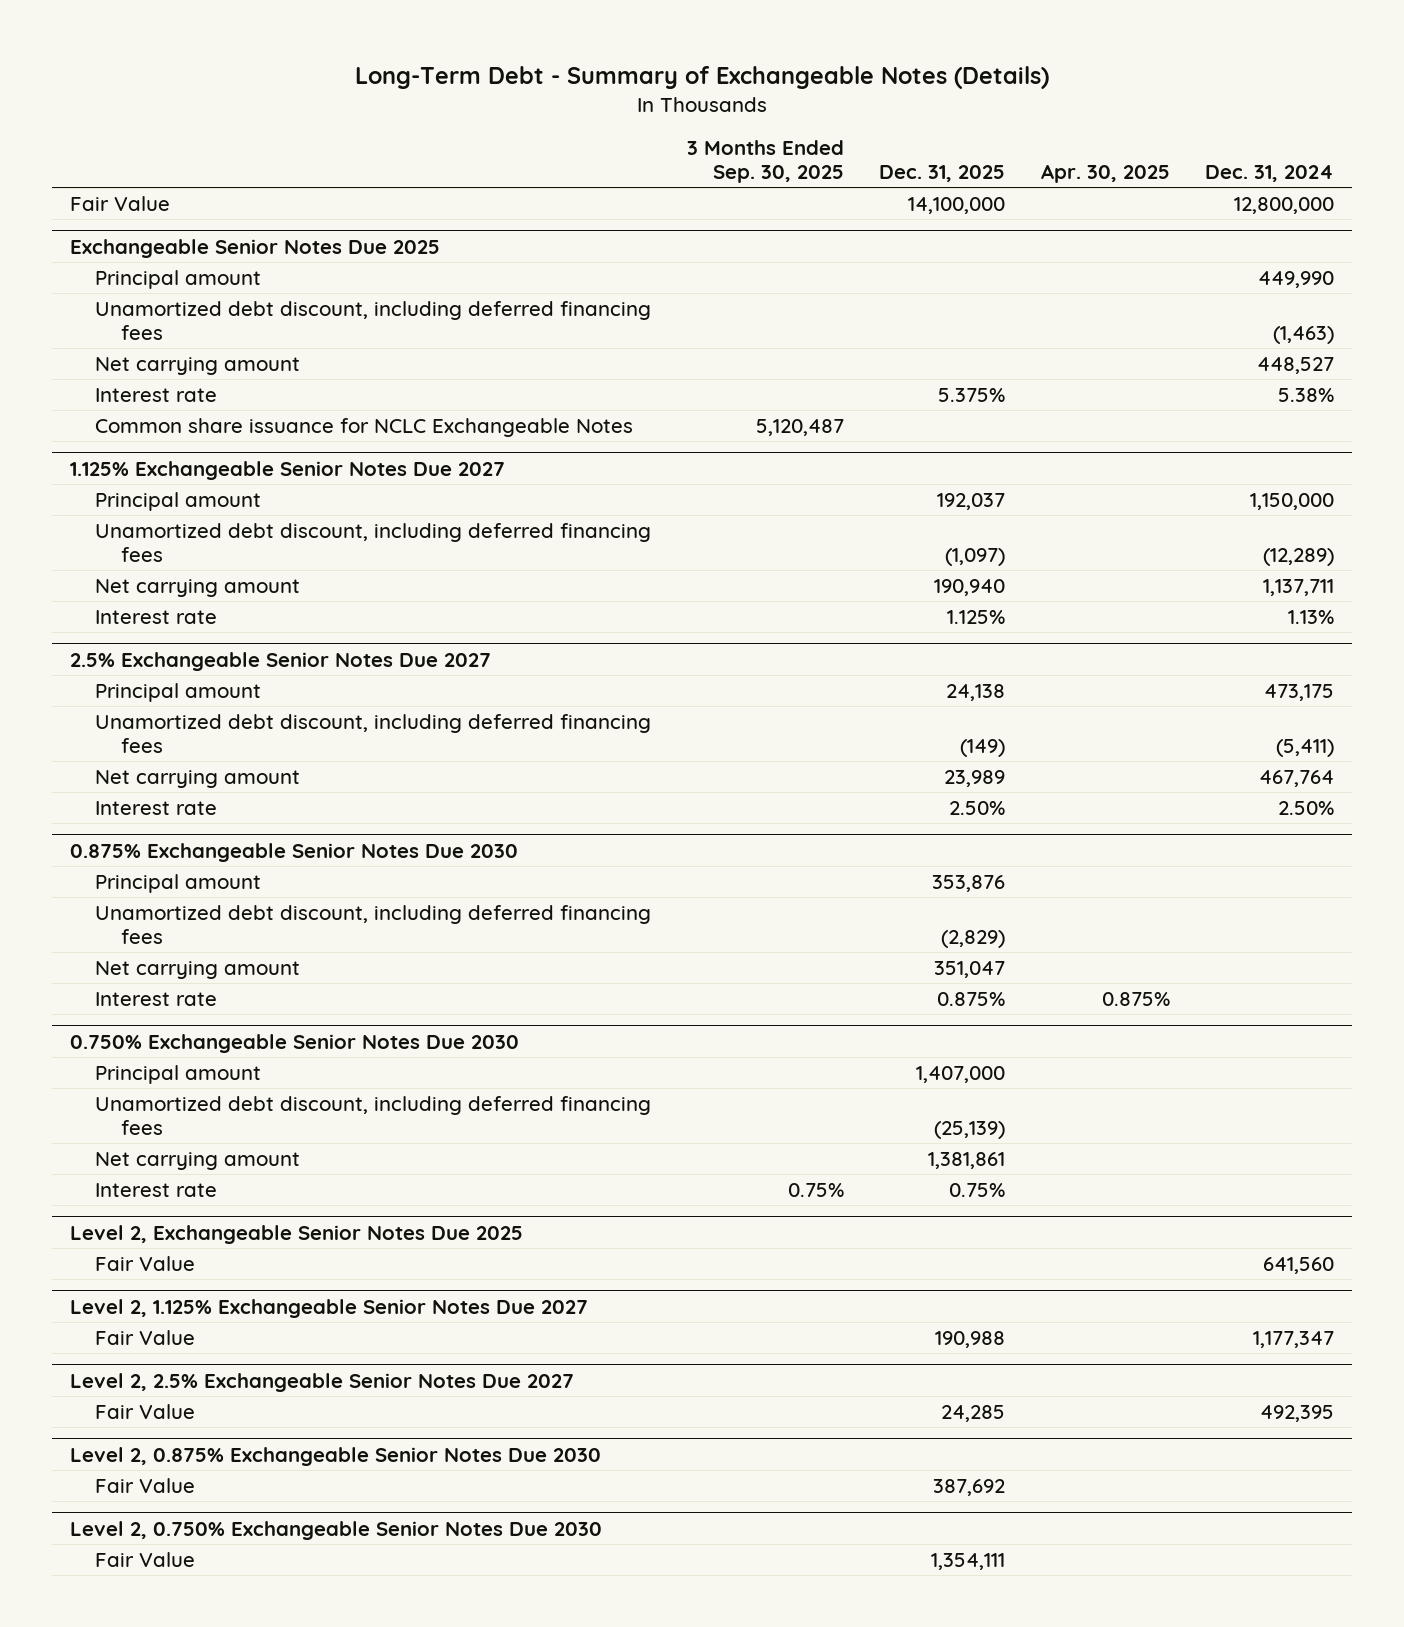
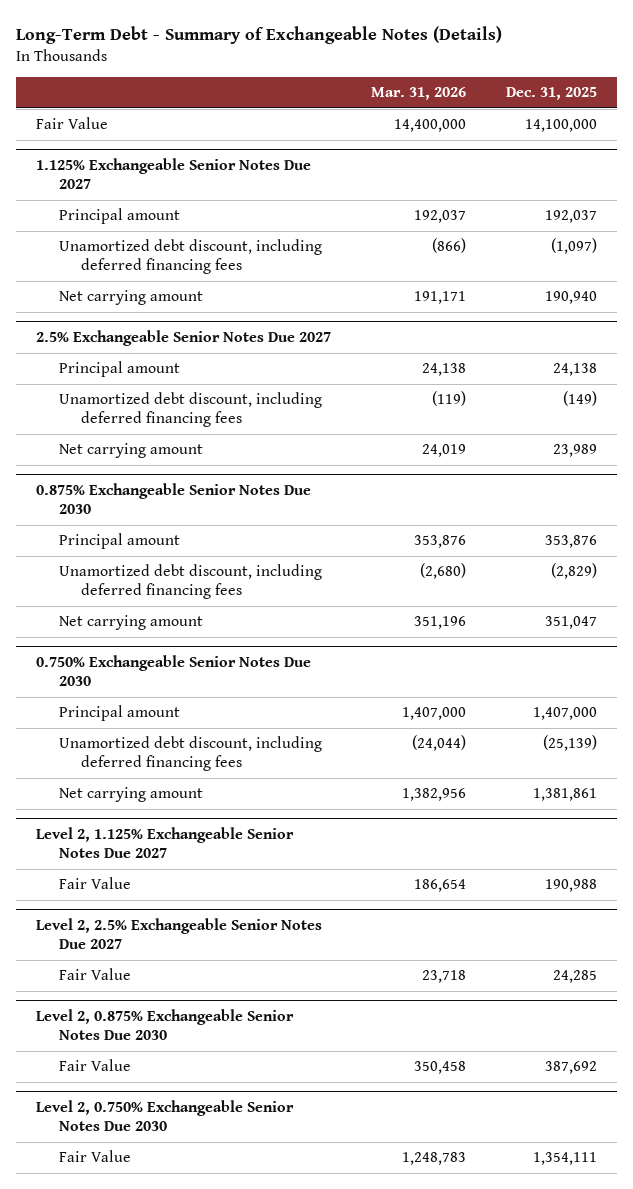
- | 3 Months Ended Sep. 30, 2025 | Dec. 31, 2025 | Apr. 30, 2025 | Dec. 31, 2024
+ | Mar. 31, 2026 | Dec. 31, 2025
- Exchangeable Senior Notes Due 2025
- Principal amount | | | | 449,990
- Unamortized debt discount, including deferred financing fees | | | | (1,463)
- Net carrying amount | | | | 448,527
- Interest rate | | 5.375% | | 5.38%
- Common share issuance for NCLC Exchangeable Notes | 5,120,487 | | |
@ 1.125% Exchangeable Senior Notes Due 2027
- Interest rate | | 1.125% | | 1.13%
@ 2.5% Exchangeable Senior Notes Due 2027
- Interest rate | | 2.50% | | 2.50%
@ 0.875% Exchangeable Senior Notes Due 2030
- Interest rate | | 0.875% | 0.875% |
@ 0.750% Exchangeable Senior Notes Due 2030
- Interest rate | 0.75% | 0.75% | |
- Level 2, Exchangeable Senior Notes Due 2025
- Fair Value | | | | 641,560

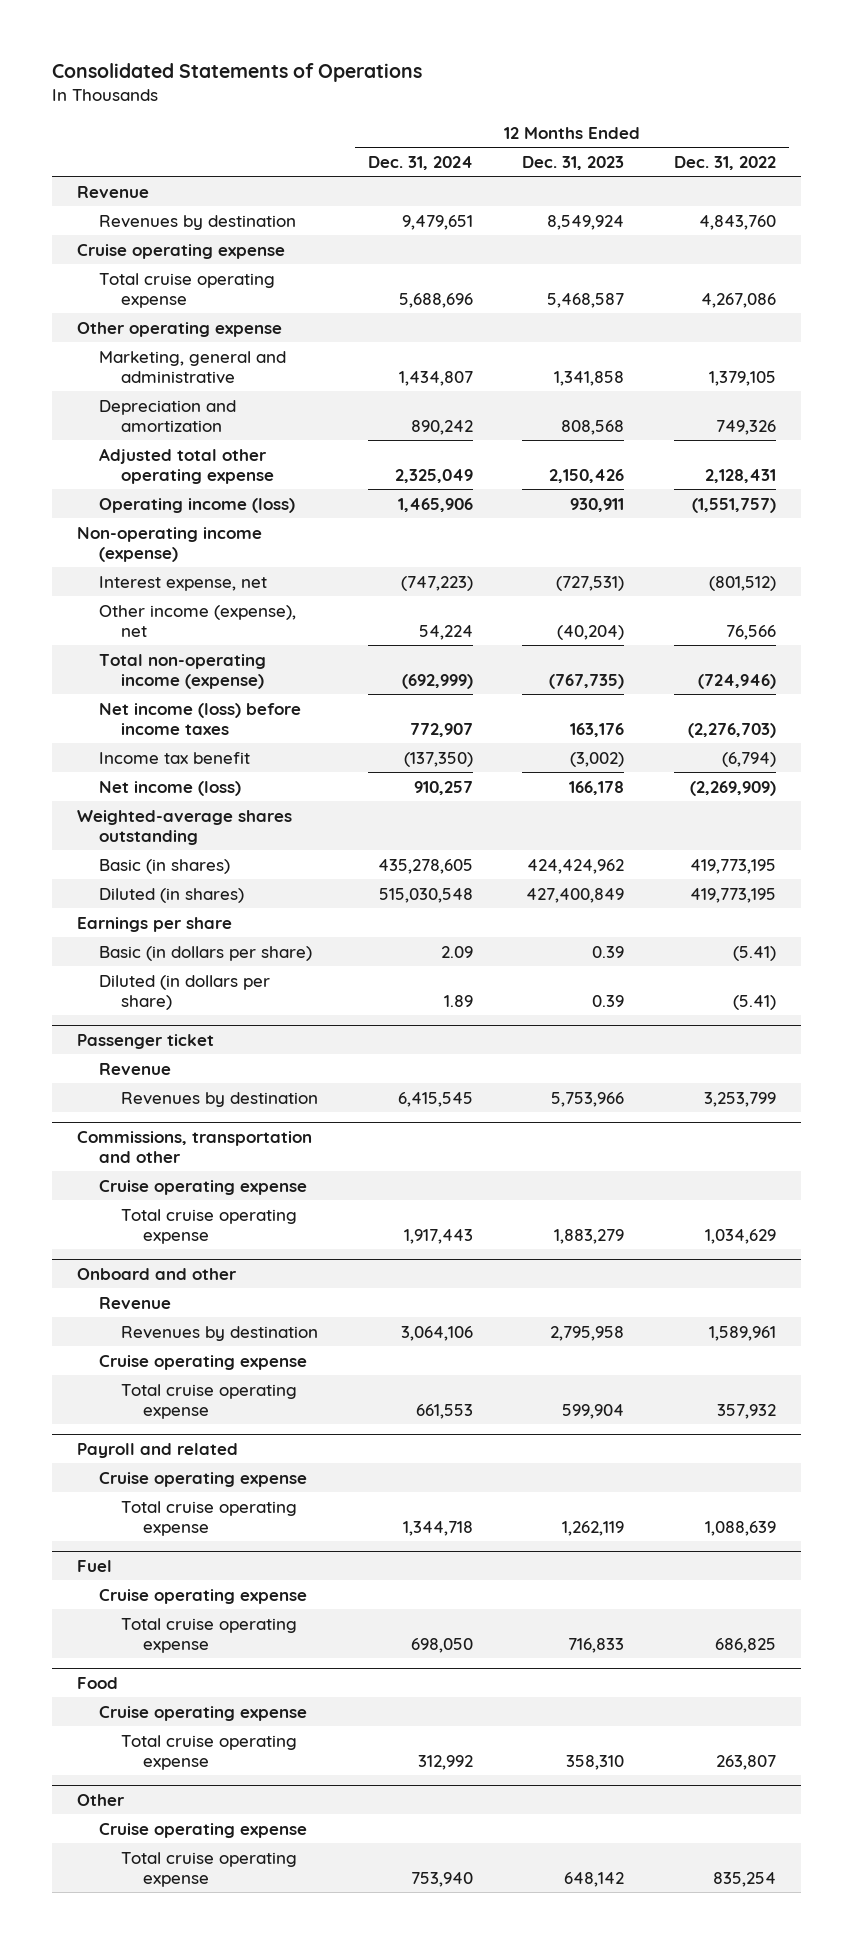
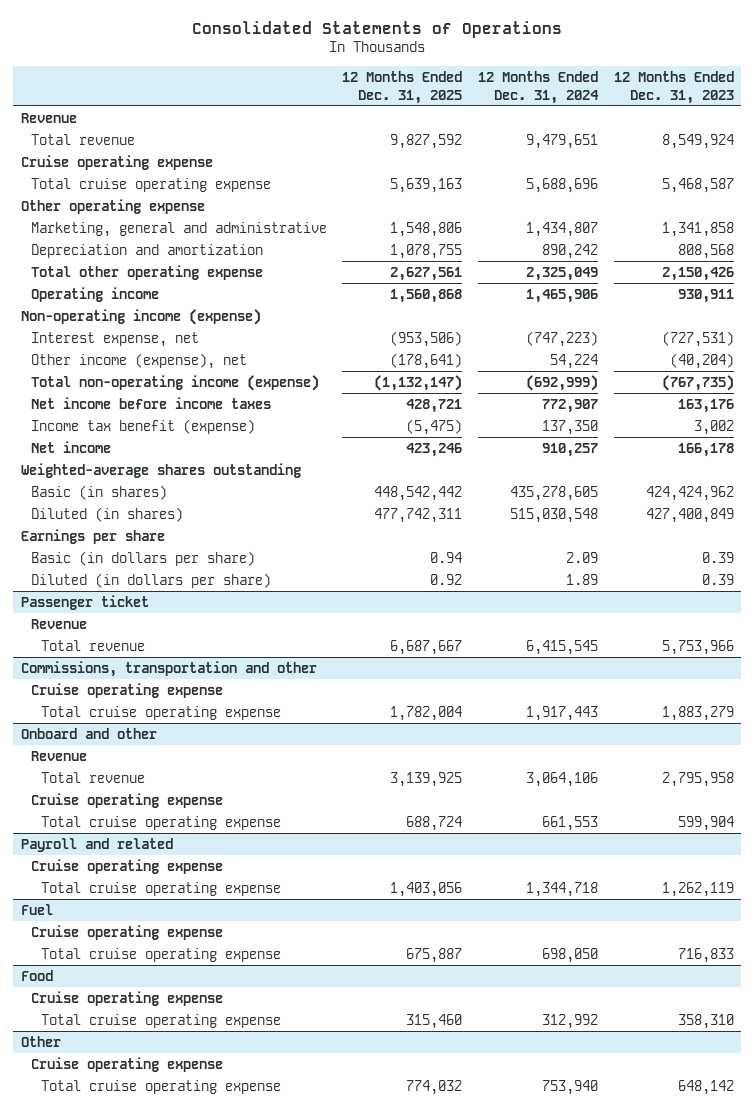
- | 12 Months Ended Dec. 31, 2024 | 12 Months Ended Dec. 31, 2023 | 12 Months Ended Dec. 31, 2022
+ | 12 Months Ended Dec. 31, 2025 | 12 Months Ended Dec. 31, 2024 | 12 Months Ended Dec. 31, 2023
- Revenues by destination | 9,479,651 | 8,549,924 | 4,843,760
+ Total revenue | 9,827,592 | 9,479,651 | 8,549,924
- Adjusted total other operating expense | 2,325,049 | 2,150,426 | 2,128,431
- Operating income (loss) | 1,465,906 | 930,911 | (1,551,757)
+ Total other operating expense | 2,627,561 | 2,325,049 | 2,150,426
+ Operating income | 1,560,868 | 1,465,906 | 930,911
- Net income (loss) before income taxes | 772,907 | 163,176 | (2,276,703)
- Income tax benefit | (137,350) | (3,002) | (6,794)
- Net income (loss) | 910,257 | 166,178 | (2,269,909)
+ Net income before income taxes | 428,721 | 772,907 | 163,176
+ Income tax benefit (expense) | (5,475) | 137,350 | 3,002
+ Net income | 423,246 | 910,257 | 166,178
@ Passenger ticket
- Revenues by destination | 6,415,545 | 5,753,966 | 3,253,799
+ Total revenue | 6,687,667 | 6,415,545 | 5,753,966
@ Onboard and other
- Revenues by destination | 3,064,106 | 2,795,958 | 1,589,961
+ Total revenue | 3,139,925 | 3,064,106 | 2,795,958

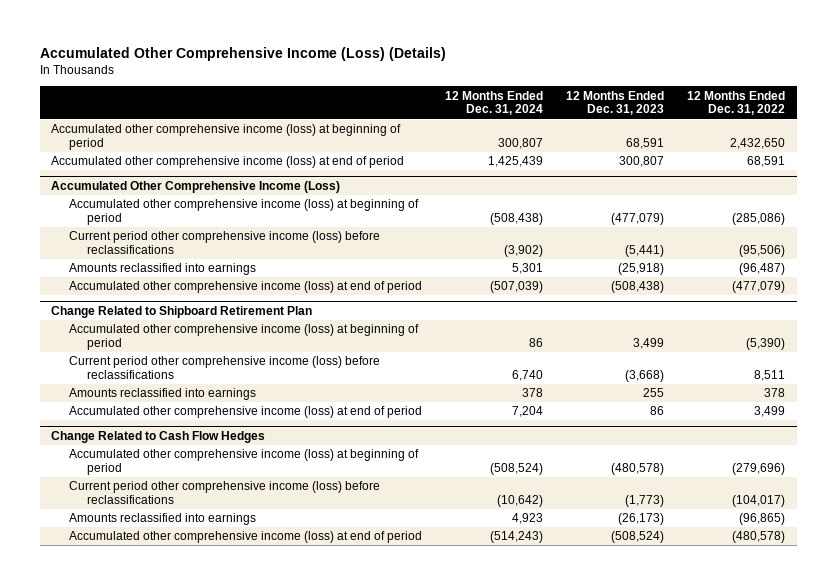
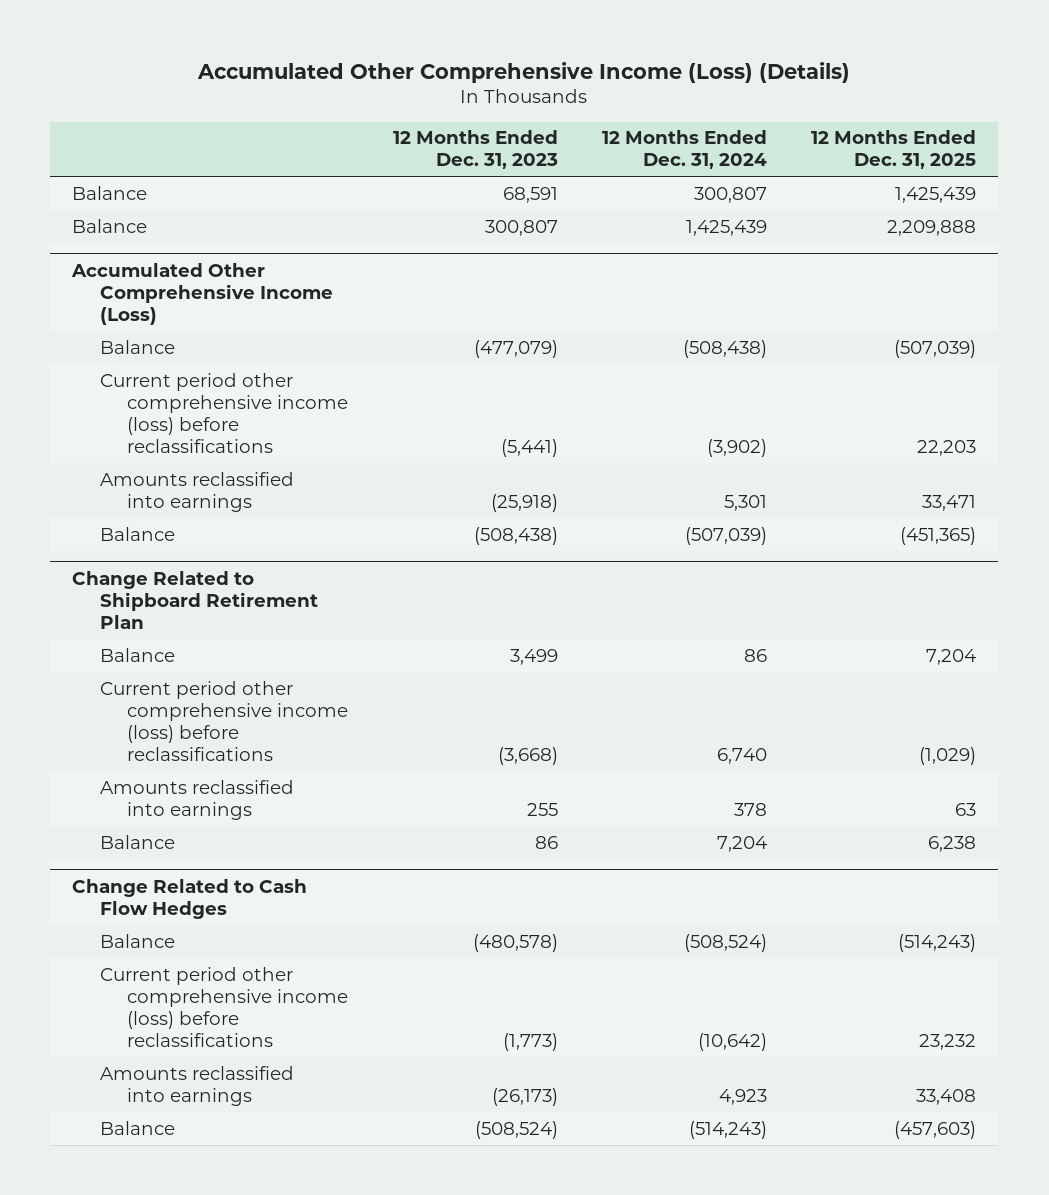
- | 12 Months Ended Dec. 31, 2024 | 12 Months Ended Dec. 31, 2023 | 12 Months Ended Dec. 31, 2022
+ | 12 Months Ended Dec. 31, 2023 | 12 Months Ended Dec. 31, 2024 | 12 Months Ended Dec. 31, 2025
- Accumulated other comprehensive income (loss) at beginning of period | 300,807 | 68,591 | 2,432,650
- Accumulated other comprehensive income (loss) at end of period | 1,425,439 | 300,807 | 68,591
+ Balance | 68,591 | 300,807 | 1,425,439
+ Balance | 300,807 | 1,425,439 | 2,209,888
@ Accumulated Other Comprehensive Income (Loss)
- Accumulated other comprehensive income (loss) at beginning of period | (508,438) | (477,079) | (285,086)
+ Balance | (477,079) | (508,438) | (507,039)
- Accumulated other comprehensive income (loss) at end of period | (507,039) | (508,438) | (477,079)
+ Balance | (508,438) | (507,039) | (451,365)
@ Change Related to Shipboard Retirement Plan
- Accumulated other comprehensive income (loss) at beginning of period | 86 | 3,499 | (5,390)
+ Balance | 3,499 | 86 | 7,204
- Accumulated other comprehensive income (loss) at end of period | 7,204 | 86 | 3,499
+ Balance | 86 | 7,204 | 6,238
@ Change Related to Cash Flow Hedges
- Accumulated other comprehensive income (loss) at beginning of period | (508,524) | (480,578) | (279,696)
+ Balance | (480,578) | (508,524) | (514,243)
- Accumulated other comprehensive income (loss) at end of period | (514,243) | (508,524) | (480,578)
+ Balance | (508,524) | (514,243) | (457,603)

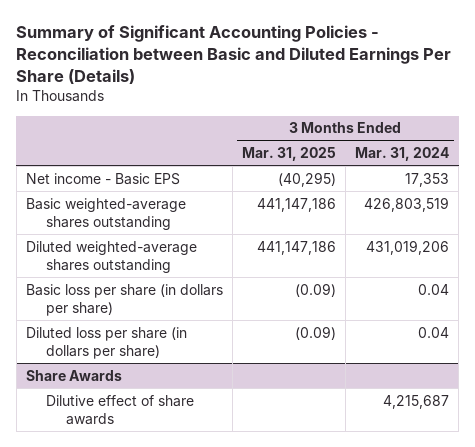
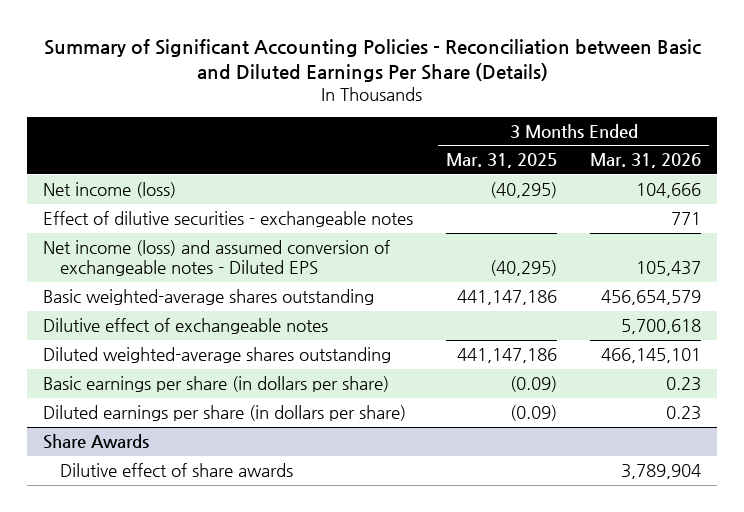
- | 3 Months Ended Mar. 31, 2025 | 3 Months Ended Mar. 31, 2024
+ | 3 Months Ended Mar. 31, 2025 | 3 Months Ended Mar. 31, 2026
- Net income - Basic EPS | (40,295) | 17,353
+ Net income (loss) | (40,295) | 104,666
+ Effect of dilutive securities - exchangeable notes | | 771
+ Net income (loss) and assumed conversion of exchangeable notes - Diluted EPS | (40,295) | 105,437
+ Dilutive effect of exchangeable notes | | 5,700,618
- Basic loss per share (in dollars per share) | (0.09) | 0.04
- Diluted loss per share (in dollars per share) | (0.09) | 0.04
+ Basic earnings per share (in dollars per share) | (0.09) | 0.23
+ Diluted earnings per share (in dollars per share) | (0.09) | 0.23

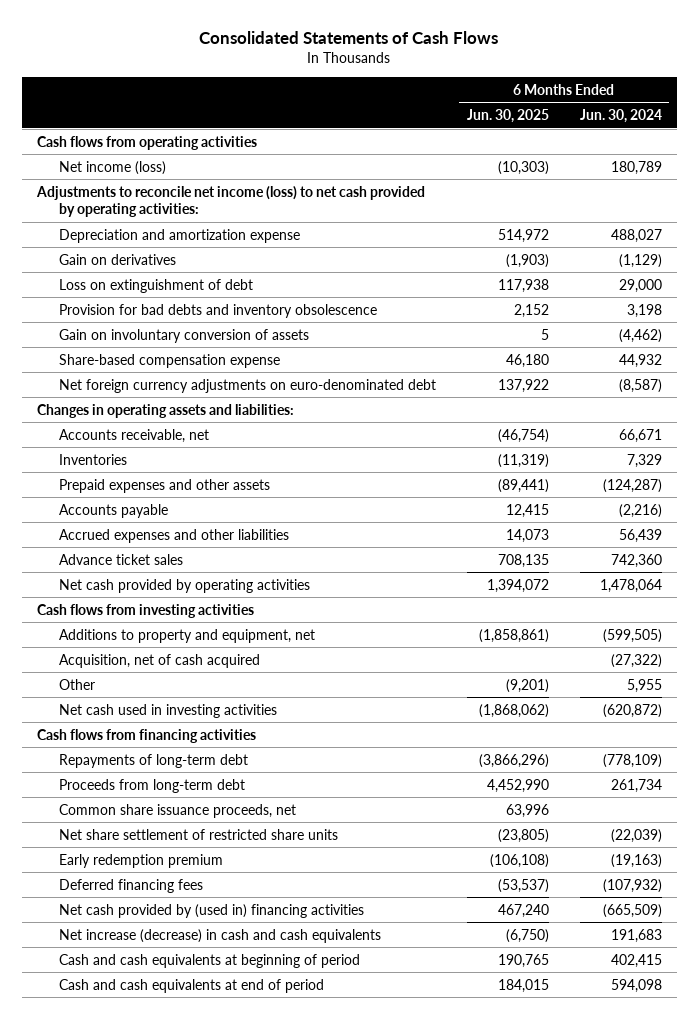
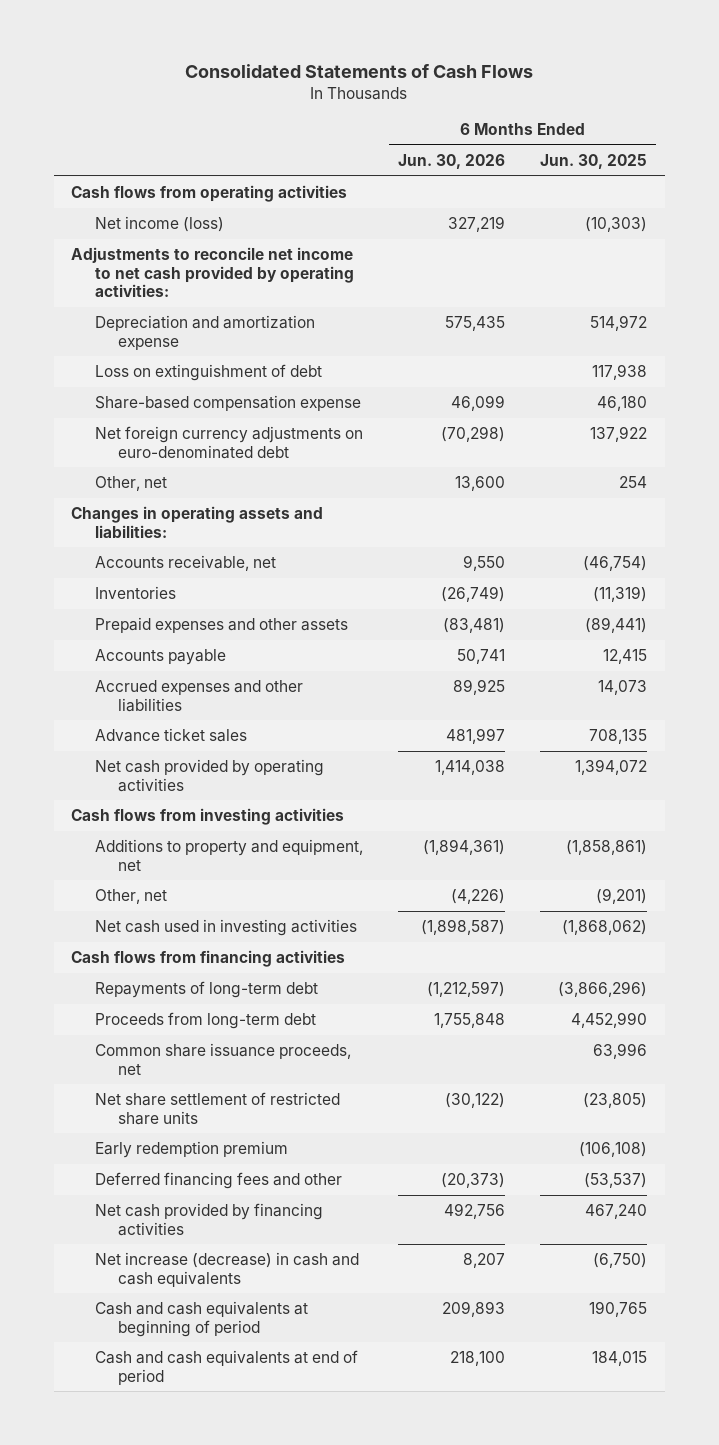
- | 6 Months Ended Jun. 30, 2025 | 6 Months Ended Jun. 30, 2024
+ | 6 Months Ended Jun. 30, 2026 | 6 Months Ended Jun. 30, 2025
- Adjustments to reconcile net income (loss) to net cash provided by operating activities:
+ Adjustments to reconcile net income to net cash provided by operating activities:
- Gain on derivatives | (1,903) | (1,129)
- Provision for bad debts and inventory obsolescence | 2,152 | 3,198
- Gain on involuntary conversion of assets | 5 | (4,462)
+ Other, net | 13,600 | 254
- Acquisition, net of cash acquired | | (27,322)
- Other | (9,201) | 5,955
+ Other, net | (4,226) | (9,201)
- Deferred financing fees | (53,537) | (107,932)
- Net cash provided by (used in) financing activities | 467,240 | (665,509)
+ Deferred financing fees and other | (20,373) | (53,537)
+ Net cash provided by financing activities | 492,756 | 467,240

